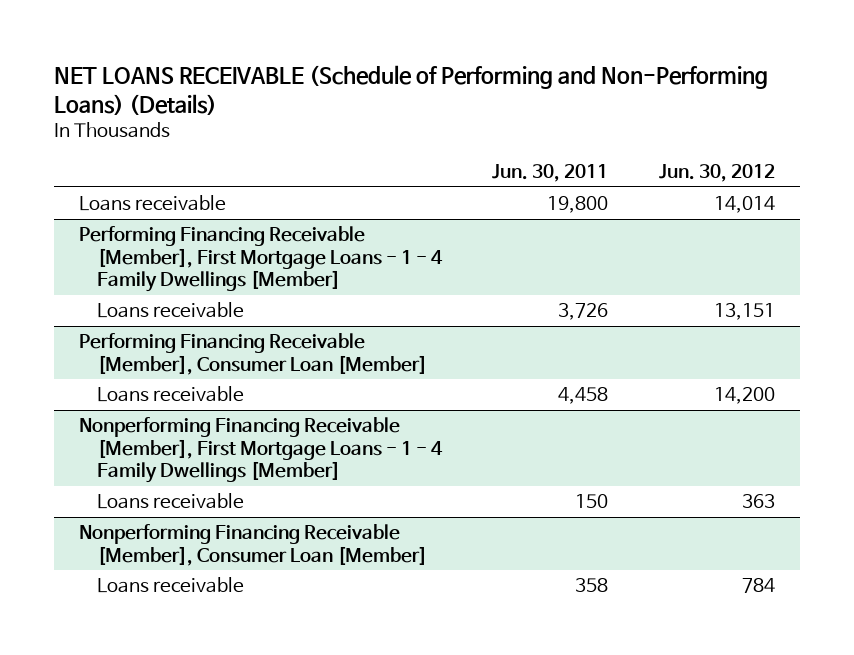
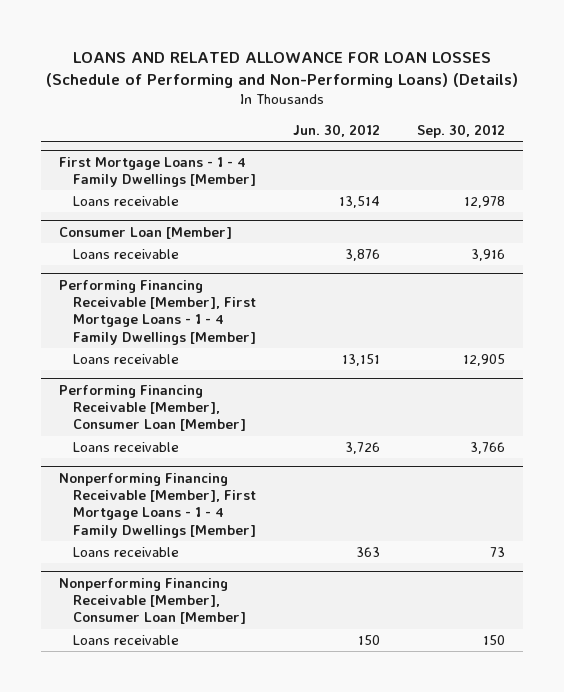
- NET LOANS RECEIVABLE (Schedule of Performing and Non-Performing Loans) (Details)
+ LOANS AND RELATED ALLOWANCE FOR LOAN LOSSES (Schedule of Performing and Non-Performing Loans) (Details)
- | Jun. 30, 2011 | Jun. 30, 2012
+ | Jun. 30, 2012 | Sep. 30, 2012
- Loans receivable | 19,800 | 14,014
+ First Mortgage Loans - 1 - 4 Family Dwellings [Member]
+ Loans receivable | 13,514 | 12,978
+ Consumer Loan [Member]
+ Loans receivable | 3,876 | 3,916
@ Performing Financing Receivable [Member], Consumer Loan [Member]
- Loans receivable | 4,458 | 14,200
+ Loans receivable | 3,726 | 3,766
@ Nonperforming Financing Receivable [Member], Consumer Loan [Member]
- Loans receivable | 358 | 784
+ Loans receivable | 150 | 150

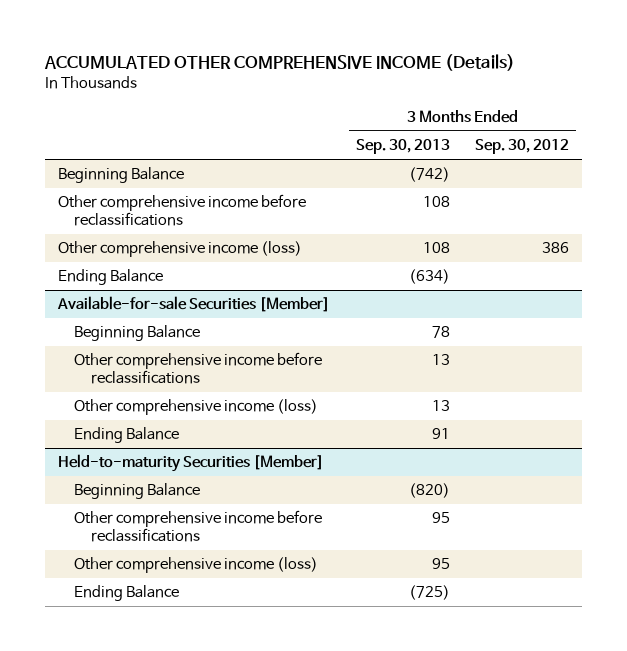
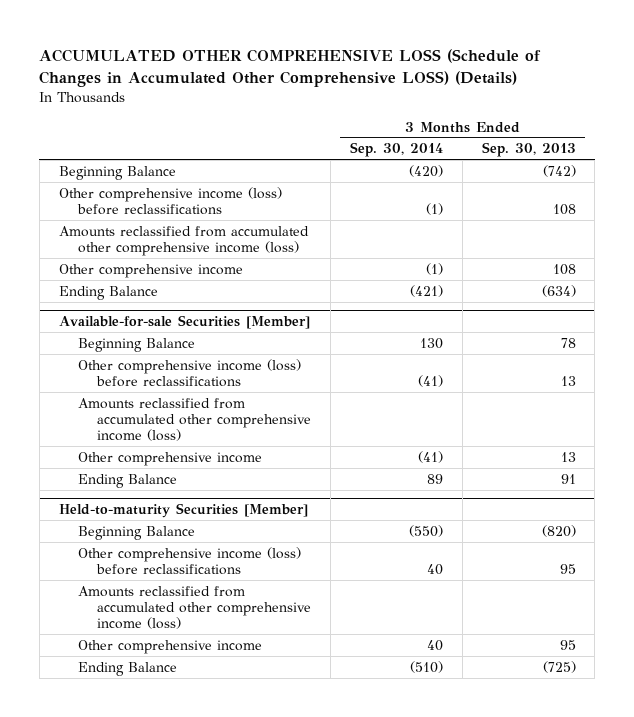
- ACCUMULATED OTHER COMPREHENSIVE INCOME (Details)
+ ACCUMULATED OTHER COMPREHENSIVE LOSS (Schedule of Changes in Accumulated Other Comprehensive LOSS) (Details)
- | 3 Months Ended Sep. 30, 2013 | 3 Months Ended Sep. 30, 2012
+ | 3 Months Ended Sep. 30, 2014 | 3 Months Ended Sep. 30, 2013
- Other comprehensive income before reclassifications | 108 |
- Other comprehensive income (loss) | 108 | 386
+ Other comprehensive income (loss) before reclassifications | (1) | 108
+ Amounts reclassified from accumulated other comprehensive income (loss)
+ Other comprehensive income | (1) | 108
@ Available-for-sale Securities [Member]
- Other comprehensive income before reclassifications | 13 |
- Other comprehensive income (loss) | 13 |
+ Other comprehensive income (loss) before reclassifications | (41) | 13
+ Amounts reclassified from accumulated other comprehensive income (loss)
+ Other comprehensive income | (41) | 13
@ Held-to-maturity Securities [Member]
- Other comprehensive income before reclassifications | 95 |
- Other comprehensive income (loss) | 95 |
+ Other comprehensive income (loss) before reclassifications | 40 | 95
+ Amounts reclassified from accumulated other comprehensive income (loss)
+ Other comprehensive income | 40 | 95

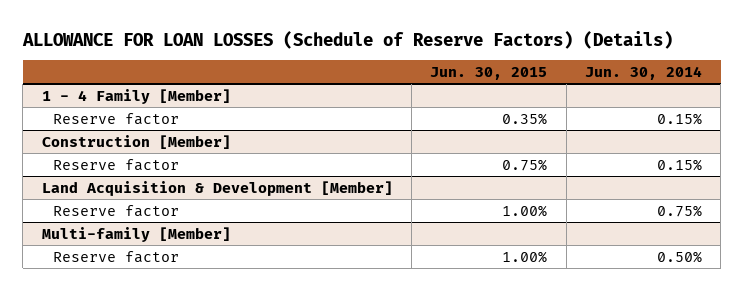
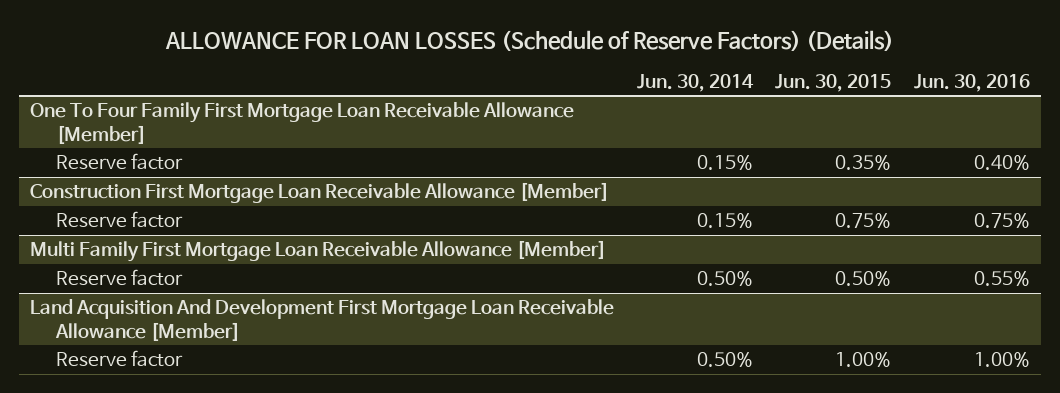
- | Jun. 30, 2015 | Jun. 30, 2014
+ | Jun. 30, 2014 | Jun. 30, 2015 | Jun. 30, 2016
- 1 - 4 Family [Member]
+ One To Four Family First Mortgage Loan Receivable Allowance [Member]
- Construction [Member]
+ Construction First Mortgage Loan Receivable Allowance [Member]
- Land Acquisition & Development [Member]
- Reserve factor | 1.00% | 0.75%
- Multi-family [Member]
+ Multi Family First Mortgage Loan Receivable Allowance [Member]
+ Reserve factor | 0.50% | 0.50% | 0.55%
+ Land Acquisition And Development First Mortgage Loan Receivable Allowance [Member]

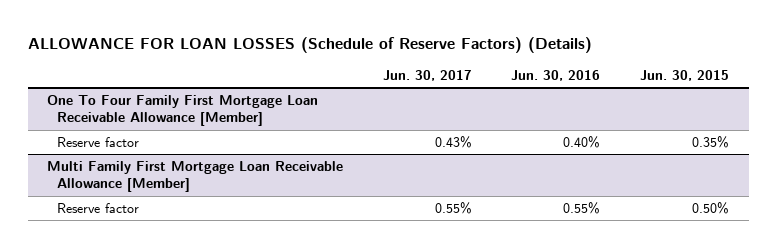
- | Jun. 30, 2014 | Jun. 30, 2015 | Jun. 30, 2016
+ | Jun. 30, 2017 | Jun. 30, 2016 | Jun. 30, 2015
- Construction First Mortgage Loan Receivable Allowance [Member]
- Reserve factor | 0.15% | 0.75% | 0.75%
- Land Acquisition And Development First Mortgage Loan Receivable Allowance [Member]
- Reserve factor | 0.50% | 1.00% | 1.00%

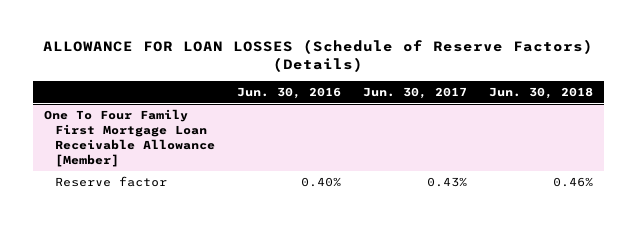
- | Jun. 30, 2017 | Jun. 30, 2016 | Jun. 30, 2015
+ | Jun. 30, 2016 | Jun. 30, 2017 | Jun. 30, 2018
- Multi Family First Mortgage Loan Receivable Allowance [Member]
- Reserve factor | 0.55% | 0.55% | 0.50%

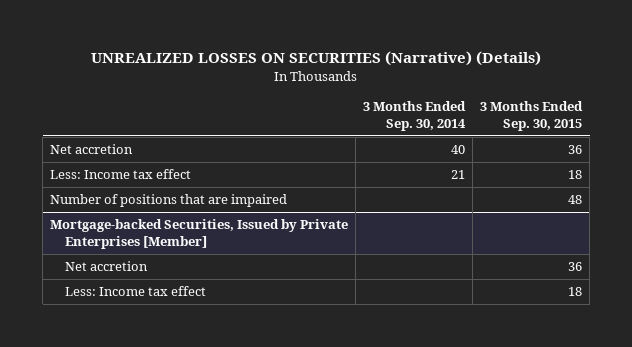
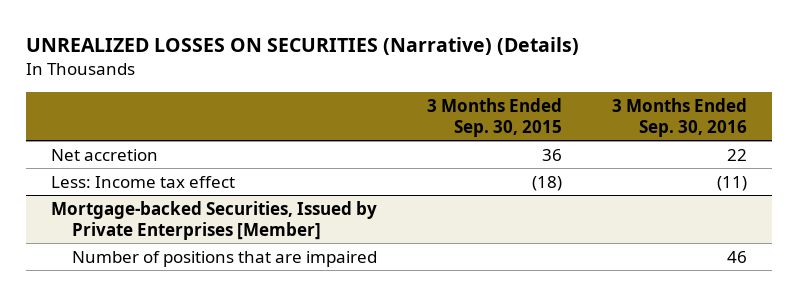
- | 3 Months Ended Sep. 30, 2014 | 3 Months Ended Sep. 30, 2015
+ | 3 Months Ended Sep. 30, 2015 | 3 Months Ended Sep. 30, 2016
- Less: Income tax effect | 21 | 18
- Number of positions that are impaired | | 48
+ Less: Income tax effect | (18) | (11)
@ Mortgage-backed Securities, Issued by Private Enterprises [Member]
- Net accretion | | 36
- Less: Income tax effect | | 18
+ Number of positions that are impaired | | 46

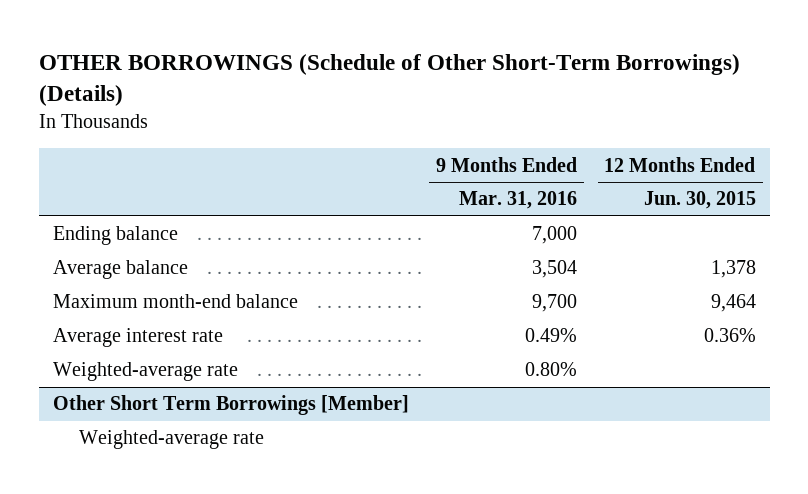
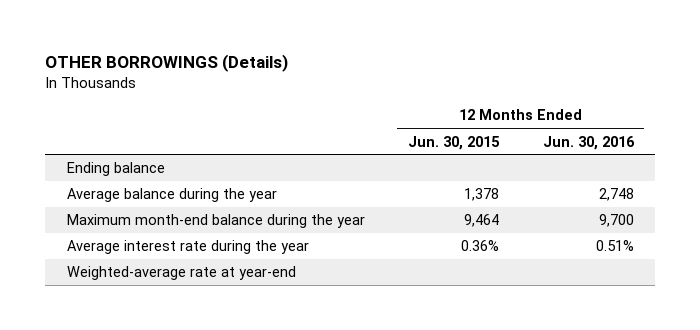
- OTHER BORROWINGS (Schedule of Other Short-Term Borrowings) (Details)
+ OTHER BORROWINGS (Details)
- | 9 Months Ended Mar. 31, 2016 | 12 Months Ended Jun. 30, 2015
+ | 12 Months Ended Jun. 30, 2015 | 12 Months Ended Jun. 30, 2016
- Average balance | 3,504 | 1,378
- Maximum month-end balance | 9,700 | 9,464
- Average interest rate | 0.49% | 0.36%
- Weighted-average rate | 0.80% |
- Other Short Term Borrowings [Member]
- Weighted-average rate
+ Average balance during the year | 1,378 | 2,748
+ Maximum month-end balance during the year | 9,464 | 9,700
+ Average interest rate during the year | 0.36% | 0.51%
+ Weighted-average rate at year-end

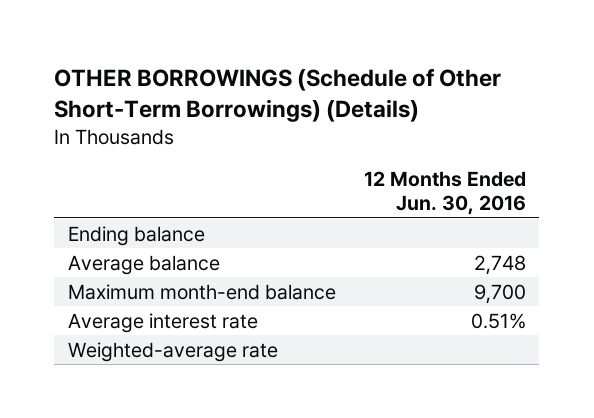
- OTHER BORROWINGS (Details)
+ OTHER BORROWINGS (Schedule of Other Short-Term Borrowings) (Details)
- | 12 Months Ended Jun. 30, 2015 | 12 Months Ended Jun. 30, 2016
+ | 12 Months Ended Jun. 30, 2016
- Average balance during the year | 1,378 | 2,748
- Maximum month-end balance during the year | 9,464 | 9,700
- Average interest rate during the year | 0.36% | 0.51%
- Weighted-average rate at year-end
+ Average balance | 2,748
+ Maximum month-end balance | 9,700
+ Average interest rate | 0.51%
+ Weighted-average rate

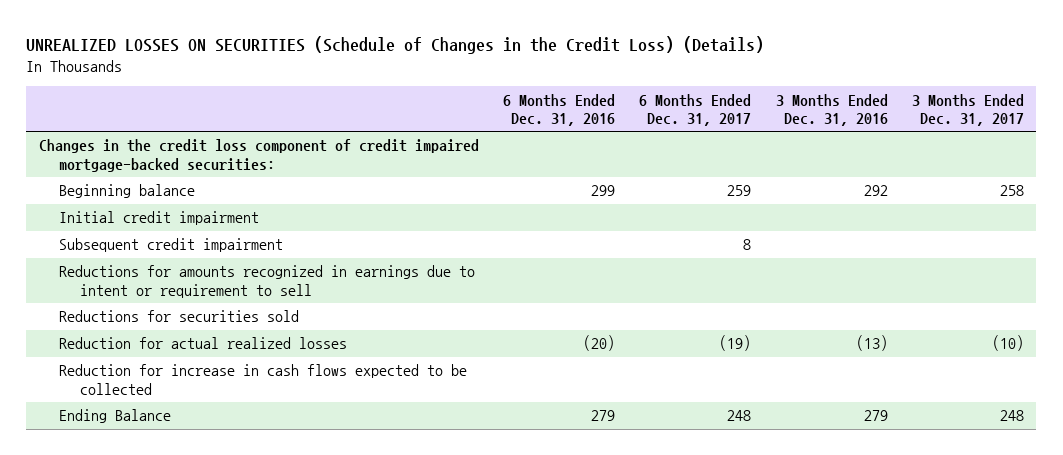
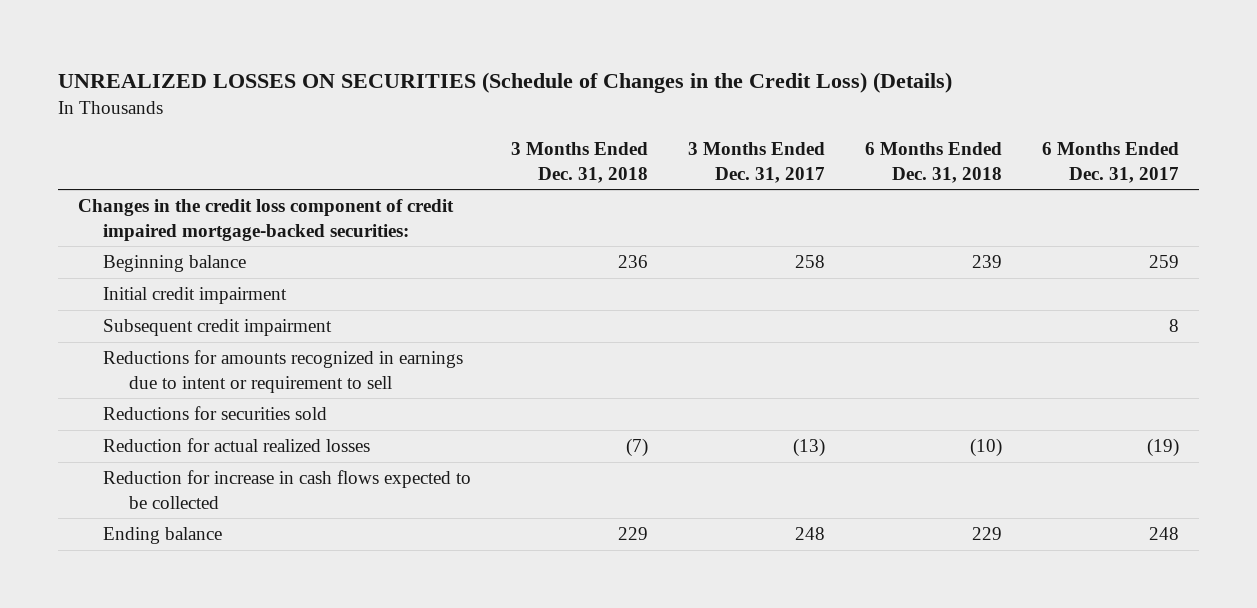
- | 6 Months Ended Dec. 31, 2016 | 6 Months Ended Dec. 31, 2017 | 3 Months Ended Dec. 31, 2016 | 3 Months Ended Dec. 31, 2017
+ | 3 Months Ended Dec. 31, 2018 | 3 Months Ended Dec. 31, 2017 | 6 Months Ended Dec. 31, 2018 | 6 Months Ended Dec. 31, 2017
- Reduction for actual realized losses | (20) | (19) | (13) | (10)
+ Reduction for actual realized losses | (7) | (13) | (10) | (19)
- Ending Balance | 279 | 248 | 279 | 248
+ Ending balance | 229 | 248 | 229 | 248

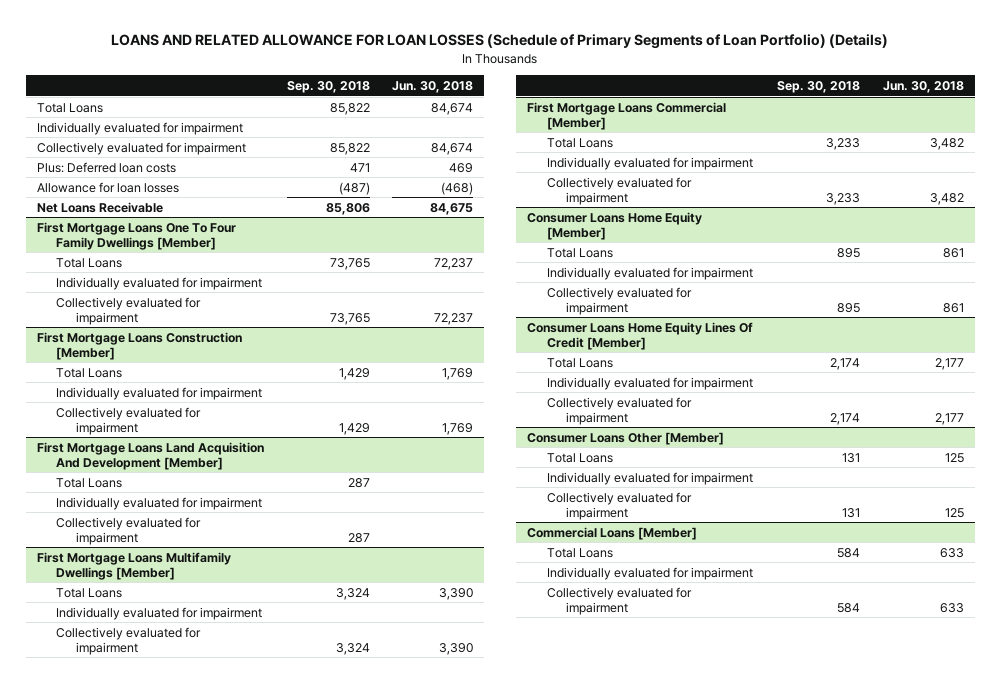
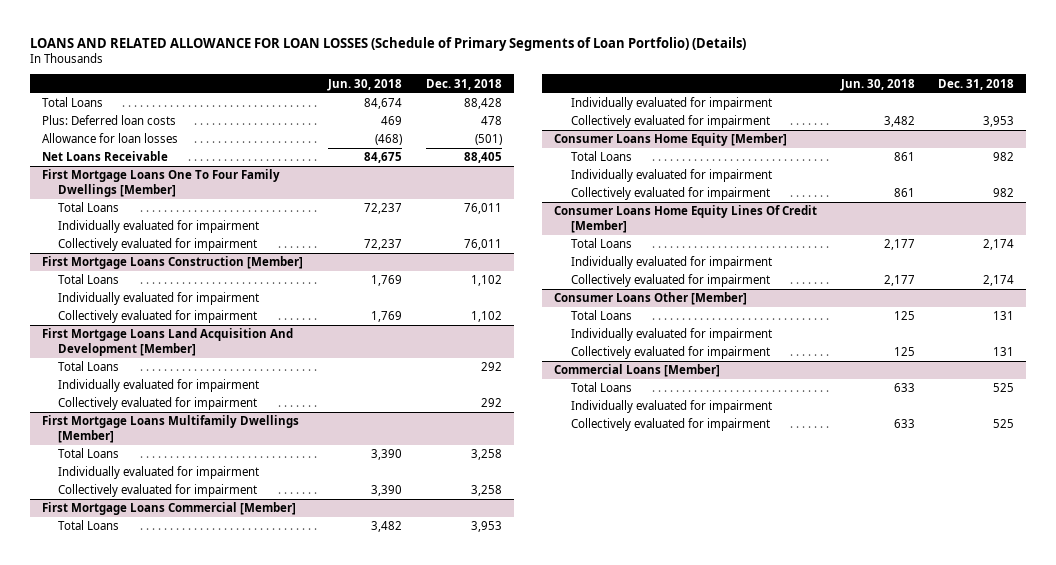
- | Sep. 30, 2018 | Jun. 30, 2018
+ | Jun. 30, 2018 | Dec. 31, 2018
- Individually evaluated for impairment
- Collectively evaluated for impairment | 85,822 | 84,674

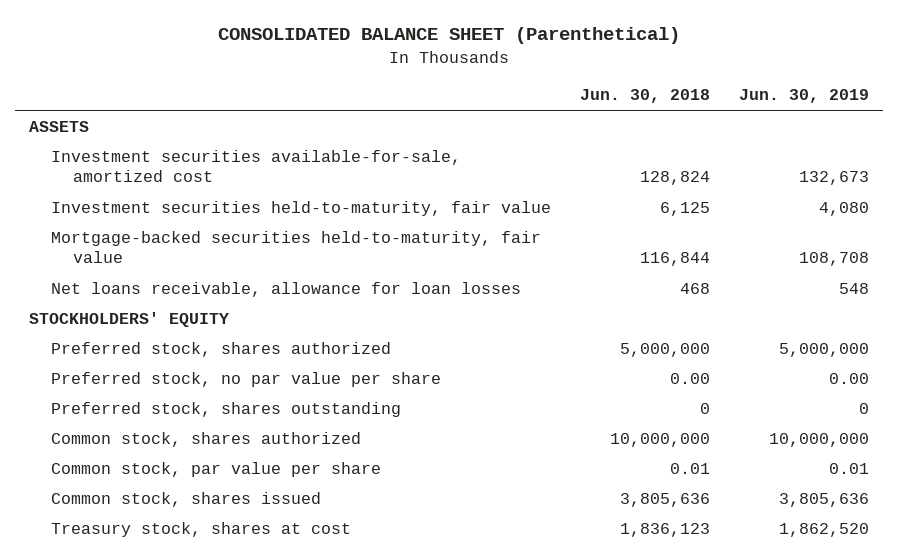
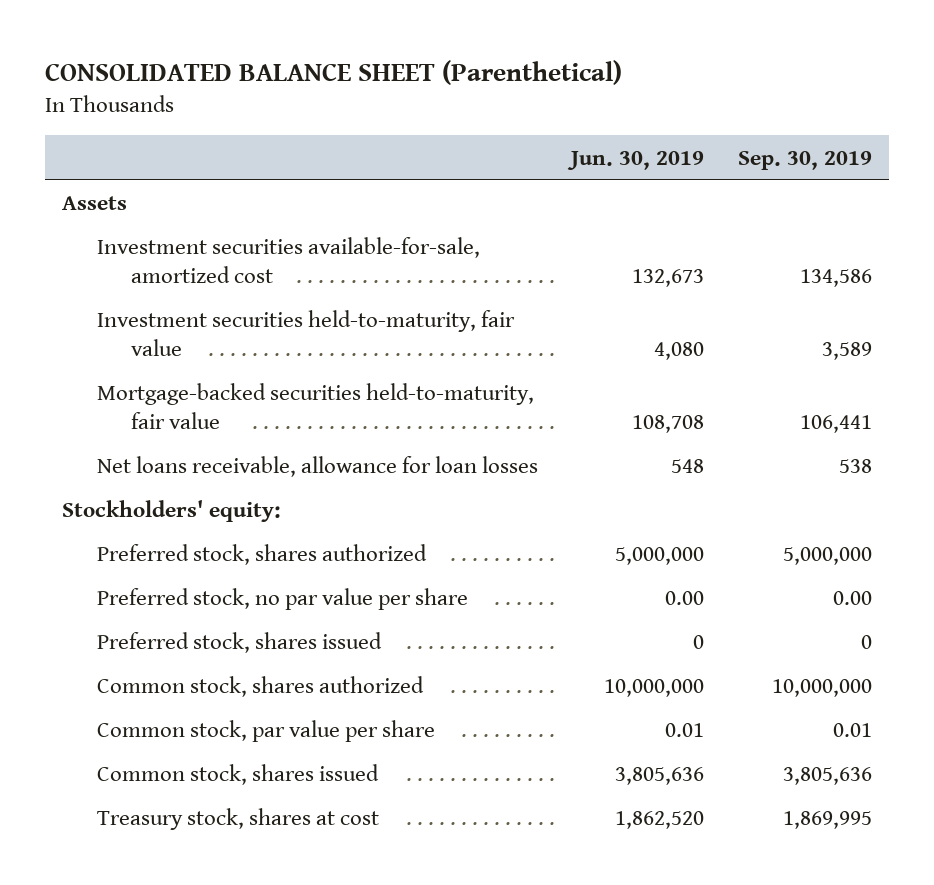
- | Jun. 30, 2018 | Jun. 30, 2019
+ | Jun. 30, 2019 | Sep. 30, 2019
- ASSETS
+ Assets
- STOCKHOLDERS' EQUITY
+ Stockholders' equity:
- Preferred stock, shares outstanding | 0 | 0
+ Preferred stock, shares issued | 0 | 0

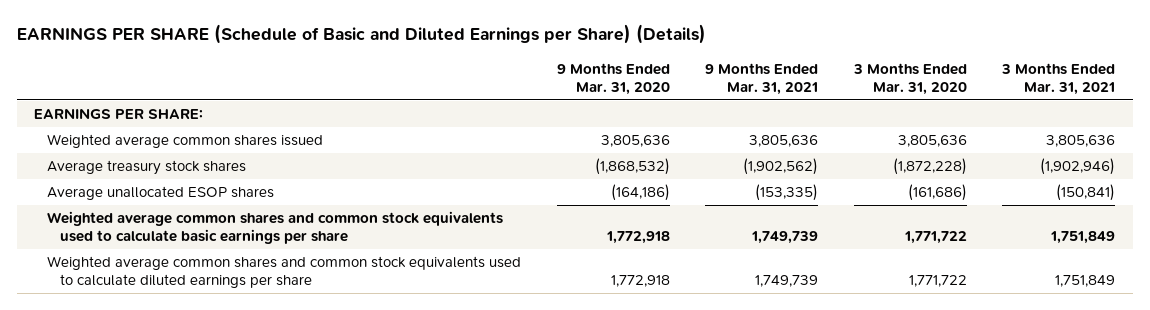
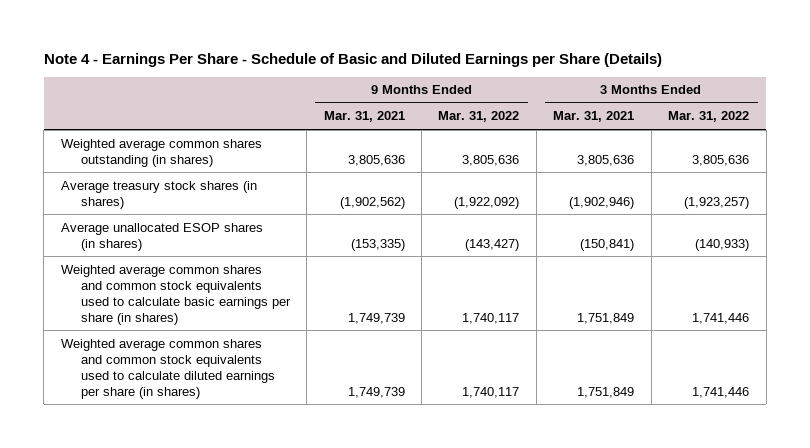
- EARNINGS PER SHARE (Schedule of Basic and Diluted Earnings per Share) (Details)
+ Note 4 - Earnings Per Share - Schedule of Basic and Diluted Earnings per Share (Details)
- | 9 Months Ended Mar. 31, 2020 | 9 Months Ended Mar. 31, 2021 | 3 Months Ended Mar. 31, 2020 | 3 Months Ended Mar. 31, 2021
+ | 9 Months Ended Mar. 31, 2021 | 9 Months Ended Mar. 31, 2022 | 3 Months Ended Mar. 31, 2021 | 3 Months Ended Mar. 31, 2022
- EARNINGS PER SHARE:
- Weighted average common shares issued | 3,805,636 | 3,805,636 | 3,805,636 | 3,805,636
- Average treasury stock shares | (1,868,532) | (1,902,562) | (1,872,228) | (1,902,946)
- Average unallocated ESOP shares | (164,186) | (153,335) | (161,686) | (150,841)
- Weighted average common shares and common stock equivalents used to calculate basic earnings per share | 1,772,918 | 1,749,739 | 1,771,722 | 1,751,849
- Weighted average common shares and common stock equivalents used to calculate diluted earnings per share | 1,772,918 | 1,749,739 | 1,771,722 | 1,751,849
+ Weighted average common shares outstanding (in shares) | 3,805,636 | 3,805,636 | 3,805,636 | 3,805,636
+ Average treasury stock shares (in shares) | (1,902,562) | (1,922,092) | (1,902,946) | (1,923,257)
+ Average unallocated ESOP shares (in shares) | (153,335) | (143,427) | (150,841) | (140,933)
+ Weighted average common shares and common stock equivalents used to calculate basic earnings per share (in shares) | 1,749,739 | 1,740,117 | 1,751,849 | 1,741,446
+ Weighted average common shares and common stock equivalents used to calculate diluted earnings per share (in shares) | 1,749,739 | 1,740,117 | 1,751,849 | 1,741,446

